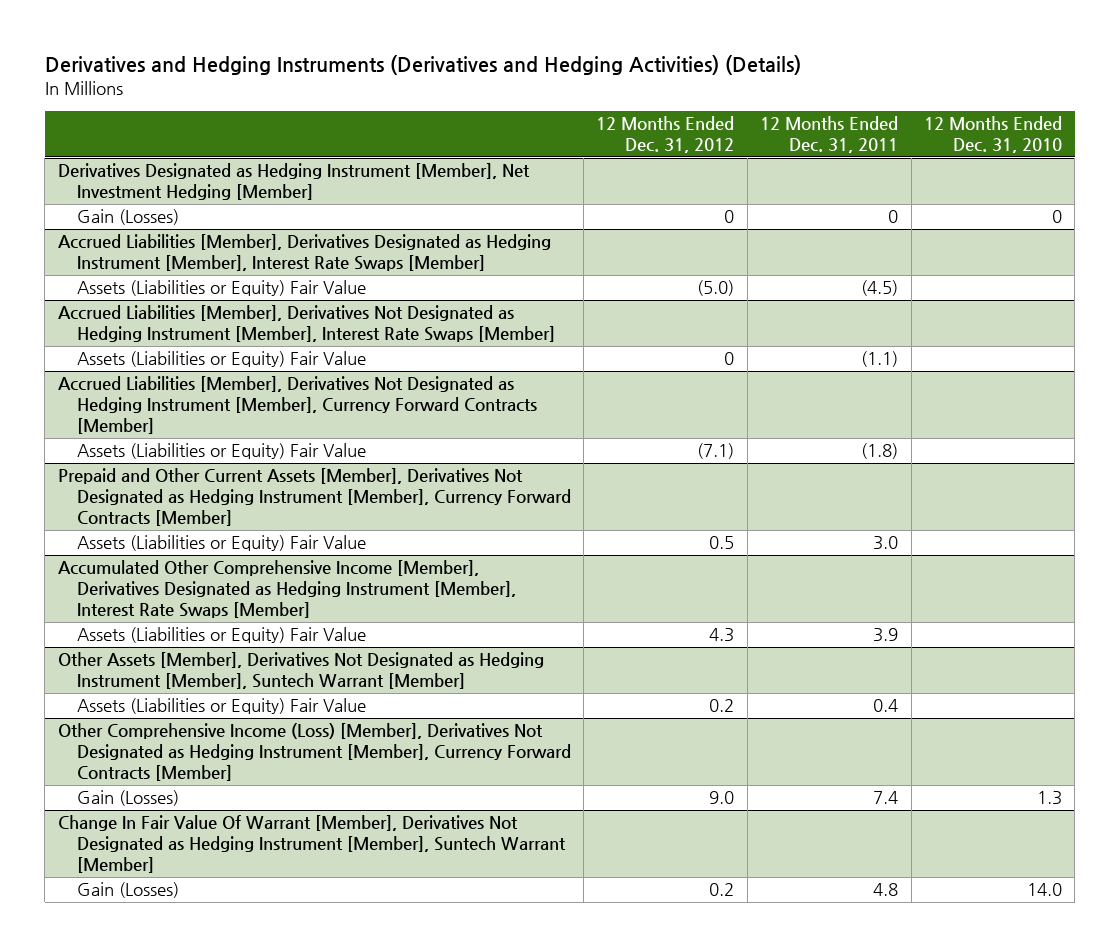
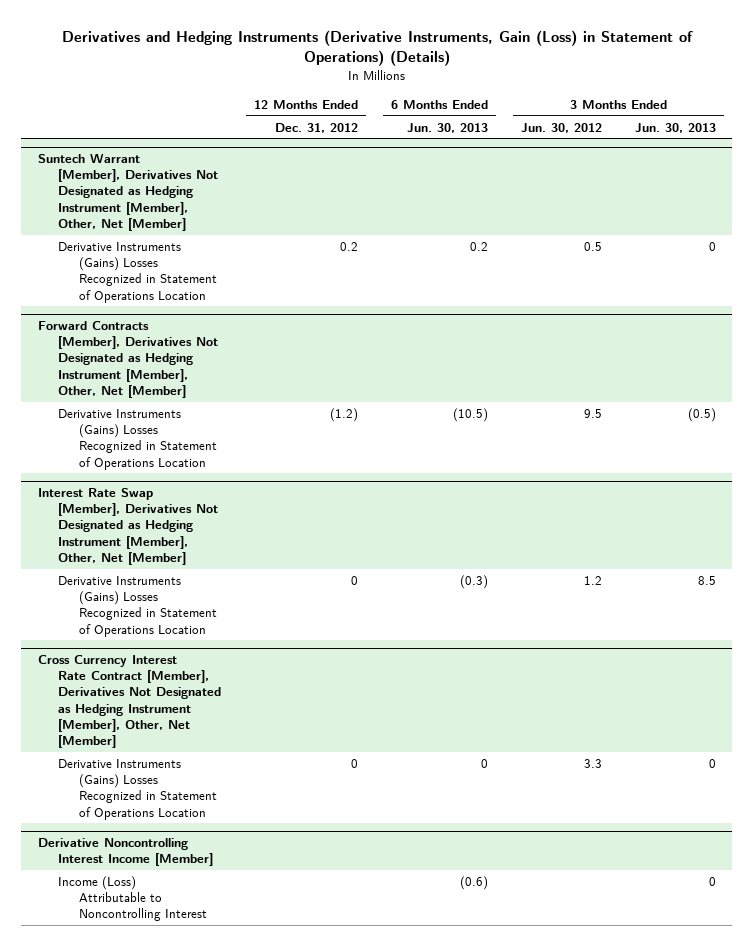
- Derivatives and Hedging Instruments (Derivatives and Hedging Activities) (Details)
+ Derivatives and Hedging Instruments (Derivative Instruments, Gain (Loss) in Statement of Operations) (Details)
- | 12 Months Ended Dec. 31, 2012 | 12 Months Ended Dec. 31, 2011 | 12 Months Ended Dec. 31, 2010
+ | 12 Months Ended Dec. 31, 2012 | 6 Months Ended Jun. 30, 2013 | 3 Months Ended Jun. 30, 2012 | 3 Months Ended Jun. 30, 2013
- Derivatives Designated as Hedging Instrument [Member], Net Investment Hedging [Member]
- Gain (Losses) | 0 | 0 | 0
- Accrued Liabilities [Member], Derivatives Designated as Hedging Instrument [Member], Interest Rate Swaps [Member]
- Assets (Liabilities or Equity) Fair Value | (5.0) | (4.5) |
- Accrued Liabilities [Member], Derivatives Not Designated as Hedging Instrument [Member], Interest Rate Swaps [Member]
- Assets (Liabilities or Equity) Fair Value | 0 | (1.1) |
- Accrued Liabilities [Member], Derivatives Not Designated as Hedging Instrument [Member], Currency Forward Contracts [Member]
- Assets (Liabilities or Equity) Fair Value | (7.1) | (1.8) |
- Prepaid and Other Current Assets [Member], Derivatives Not Designated as Hedging Instrument [Member], Currency Forward Contracts [Member]
- Assets (Liabilities or Equity) Fair Value | 0.5 | 3.0 |
- Accumulated Other Comprehensive Income [Member], Derivatives Designated as Hedging Instrument [Member], Interest Rate Swaps [Member]
- Assets (Liabilities or Equity) Fair Value | 4.3 | 3.9 |
- Other Assets [Member], Derivatives Not Designated as Hedging Instrument [Member], Suntech Warrant [Member]
- Assets (Liabilities or Equity) Fair Value | 0.2 | 0.4 |
- Other Comprehensive Income (Loss) [Member], Derivatives Not Designated as Hedging Instrument [Member], Currency Forward Contracts [Member]
- Gain (Losses) | 9.0 | 7.4 | 1.3
- Change In Fair Value Of Warrant [Member], Derivatives Not Designated as Hedging Instrument [Member], Suntech Warrant [Member]
- Gain (Losses) | 0.2 | 4.8 | 14.0
+ Suntech Warrant [Member], Derivatives Not Designated as Hedging Instrument [Member], Other, Net [Member]
+ Derivative Instruments (Gains) Losses Recognized in Statement of Operations Location | 0.2 | 0.2 | 0.5 | 0
+ Forward Contracts [Member], Derivatives Not Designated as Hedging Instrument [Member], Other, Net [Member]
+ Derivative Instruments (Gains) Losses Recognized in Statement of Operations Location | (1.2) | (10.5) | 9.5 | (0.5)
+ Interest Rate Swap [Member], Derivatives Not Designated as Hedging Instrument [Member], Other, Net [Member]
+ Derivative Instruments (Gains) Losses Recognized in Statement of Operations Location | 0 | (0.3) | 1.2 | 8.5
+ Cross Currency Interest Rate Contract [Member], Derivatives Not Designated as Hedging Instrument [Member], Other, Net [Member]
+ Derivative Instruments (Gains) Losses Recognized in Statement of Operations Location | 0 | 0 | 3.3 | 0
+ Derivative Noncontrolling Interest Income [Member]
+ Income (Loss) Attributable to Noncontrolling Interest | | (0.6) | | 0

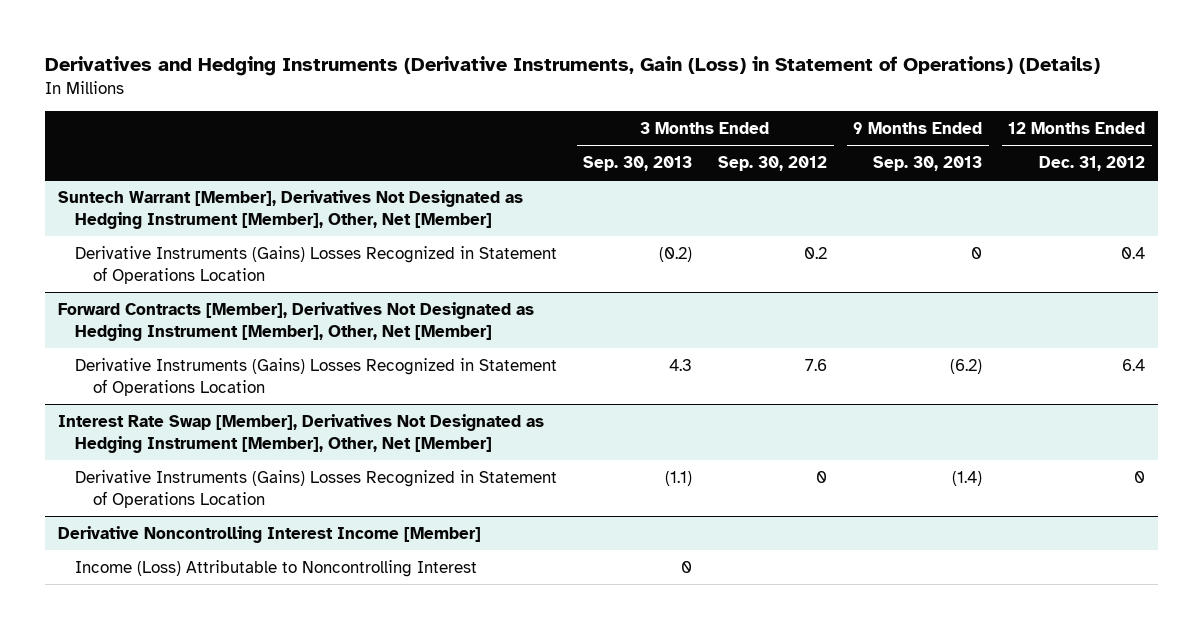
- | 12 Months Ended Dec. 31, 2012 | 6 Months Ended Jun. 30, 2013 | 3 Months Ended Jun. 30, 2012 | 3 Months Ended Jun. 30, 2013
+ | 3 Months Ended Sep. 30, 2013 | 3 Months Ended Sep. 30, 2012 | 9 Months Ended Sep. 30, 2013 | 12 Months Ended Dec. 31, 2012
@ Suntech Warrant [Member], Derivatives Not Designated as Hedging Instrument [Member], Other, Net [Member]
- Derivative Instruments (Gains) Losses Recognized in Statement of Operations Location | 0.2 | 0.2 | 0.5 | 0
+ Derivative Instruments (Gains) Losses Recognized in Statement of Operations Location | (0.2) | 0.2 | 0 | 0.4
@ Forward Contracts [Member], Derivatives Not Designated as Hedging Instrument [Member], Other, Net [Member]
- Derivative Instruments (Gains) Losses Recognized in Statement of Operations Location | (1.2) | (10.5) | 9.5 | (0.5)
+ Derivative Instruments (Gains) Losses Recognized in Statement of Operations Location | 4.3 | 7.6 | (6.2) | 6.4
- Cross Currency Interest Rate Contract [Member], Derivatives Not Designated as Hedging Instrument [Member], Other, Net [Member]
- Derivative Instruments (Gains) Losses Recognized in Statement of Operations Location | 0 | 0 | 3.3 | 0

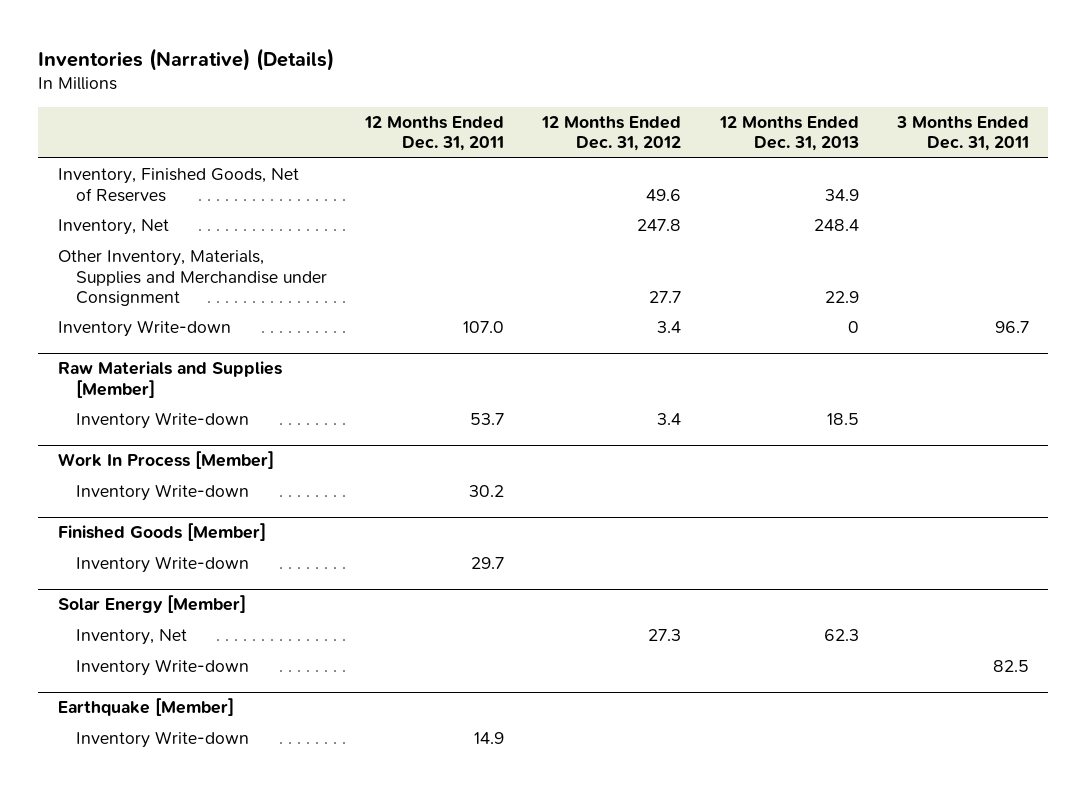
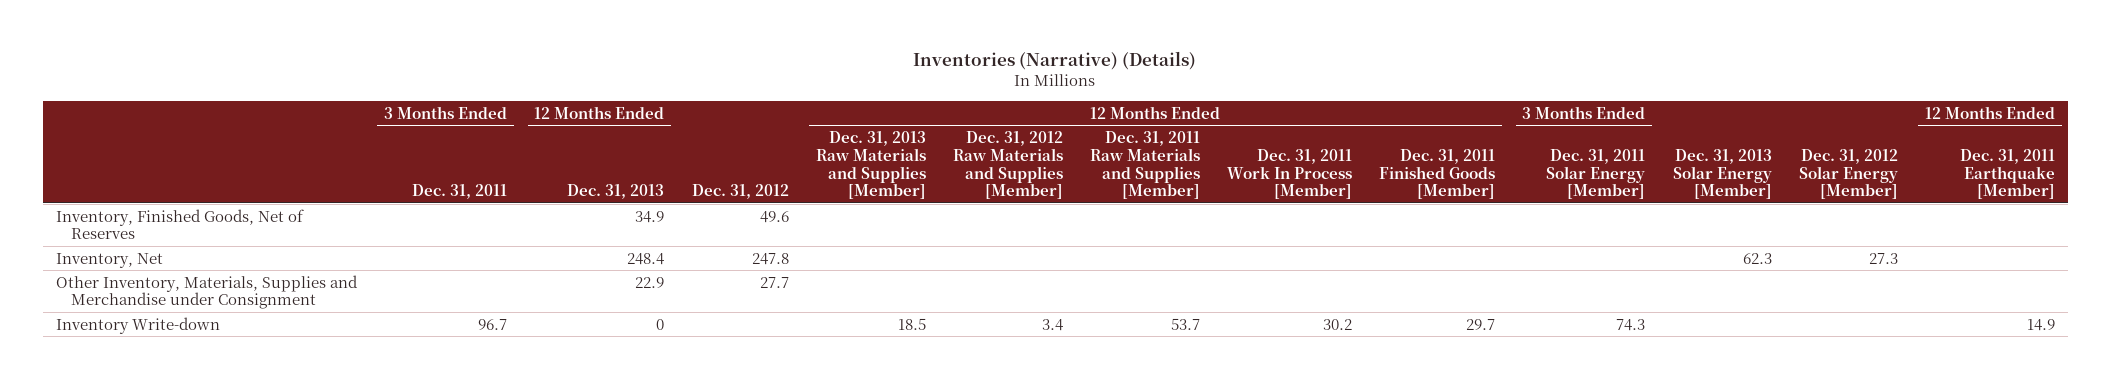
- | 12 Months Ended Dec. 31, 2011 | 12 Months Ended Dec. 31, 2012 | 12 Months Ended Dec. 31, 2013 | 3 Months Ended Dec. 31, 2011
+ | 3 Months Ended Dec. 31, 2011 | 12 Months Ended Dec. 31, 2013 | Dec. 31, 2012 | 12 Months Ended Dec. 31, 2013 Raw Materials and Supplies [Member] | 12 Months Ended Dec. 31, 2012 Raw Materials and Supplies [Member] | 12 Months Ended Dec. 31, 2011 Raw Materials and Supplies [Member] | 12 Months Ended Dec. 31, 2011 Work In Process [Member] | 12 Months Ended Dec. 31, 2011 Finished Goods [Member] | 3 Months Ended Dec. 31, 2011 Solar Energy [Member] | Dec. 31, 2013 Solar Energy [Member] | Dec. 31, 2012 Solar Energy [Member] | 12 Months Ended Dec. 31, 2011 Earthquake [Member]
- Raw Materials and Supplies [Member]
- Inventory Write-down | 53.7 | 3.4 | 18.5 |
- Work In Process [Member]
- Inventory Write-down | 30.2 | | |
- Finished Goods [Member]
- Inventory Write-down | 29.7 | | |
- Solar Energy [Member]
- Inventory, Net | | 27.3 | 62.3 |
- Inventory Write-down | | | | 82.5
- Earthquake [Member]
- Inventory Write-down | 14.9 | | |

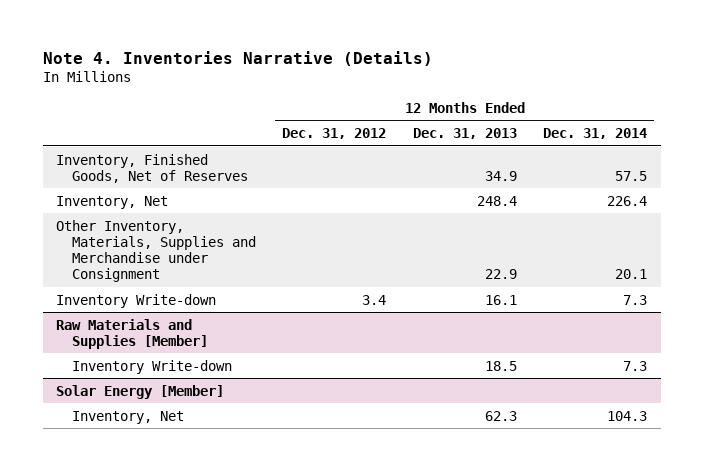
- Inventories (Narrative) (Details)
+ Note 4. Inventories Narrative (Details)
- | 3 Months Ended Dec. 31, 2011 | 12 Months Ended Dec. 31, 2013 | Dec. 31, 2012 | 12 Months Ended Dec. 31, 2013 Raw Materials and Supplies [Member] | 12 Months Ended Dec. 31, 2012 Raw Materials and Supplies [Member] | 12 Months Ended Dec. 31, 2011 Raw Materials and Supplies [Member] | 12 Months Ended Dec. 31, 2011 Work In Process [Member] | 12 Months Ended Dec. 31, 2011 Finished Goods [Member] | 3 Months Ended Dec. 31, 2011 Solar Energy [Member] | Dec. 31, 2013 Solar Energy [Member] | Dec. 31, 2012 Solar Energy [Member] | 12 Months Ended Dec. 31, 2011 Earthquake [Member]
+ | 12 Months Ended Dec. 31, 2012 | 12 Months Ended Dec. 31, 2013 | 12 Months Ended Dec. 31, 2014
- Inventory Write-down | 96.7 | 0 | | 18.5 | 3.4 | 53.7 | 30.2 | 29.7 | 74.3 | | | 14.9
+ Inventory Write-down | 3.4 | 16.1 | 7.3
+ Raw Materials and Supplies [Member]
+ Inventory Write-down | | 18.5 | 7.3
+ Solar Energy [Member]
+ Inventory, Net | | 62.3 | 104.3

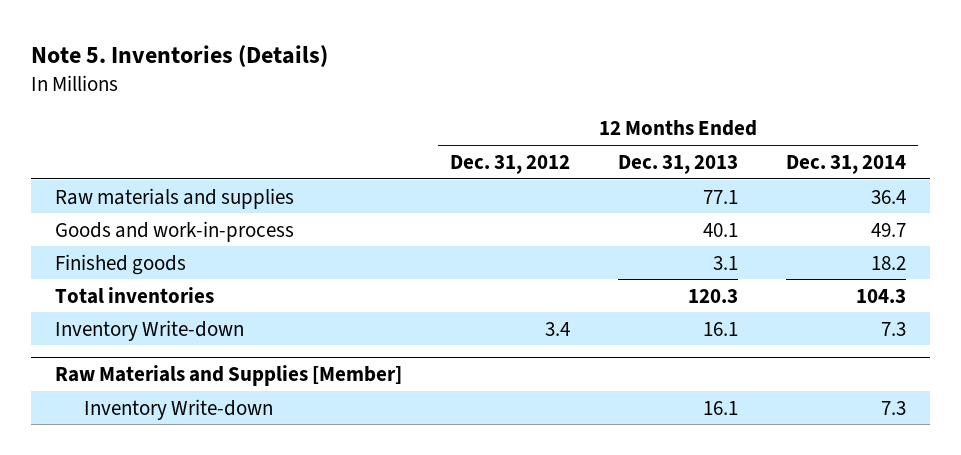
- Note 4. Inventories Narrative (Details)
+ Note 5. Inventories (Details)
- Inventory, Finished Goods, Net of Reserves | | 34.9 | 57.5
- Inventory, Net | | 248.4 | 226.4
- Other Inventory, Materials, Supplies and Merchandise under Consignment | | 22.9 | 20.1
+ Raw materials and supplies | | 77.1 | 36.4
+ Goods and work-in-process | | 40.1 | 49.7
+ Finished goods | | 3.1 | 18.2
+ Total inventories | | 120.3 | 104.3
@ Raw Materials and Supplies [Member]
- Inventory Write-down | | 18.5 | 7.3
- Solar Energy [Member]
- Inventory, Net | | 62.3 | 104.3
@ Raw Materials and Supplies [Member]
+ Inventory Write-down | | 16.1 | 7.3

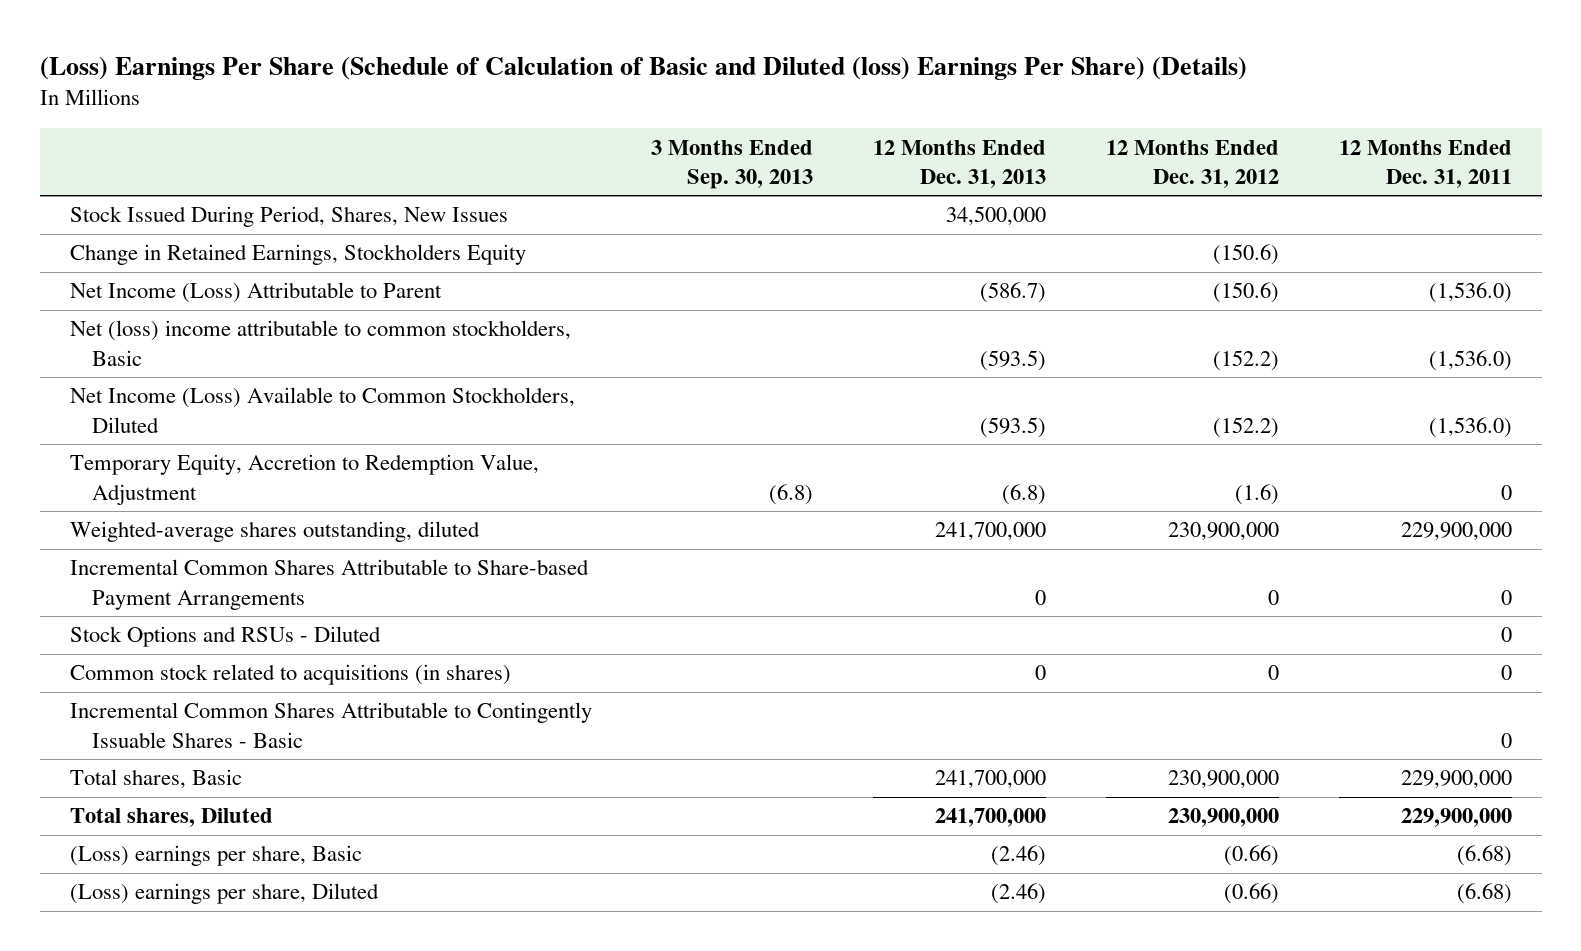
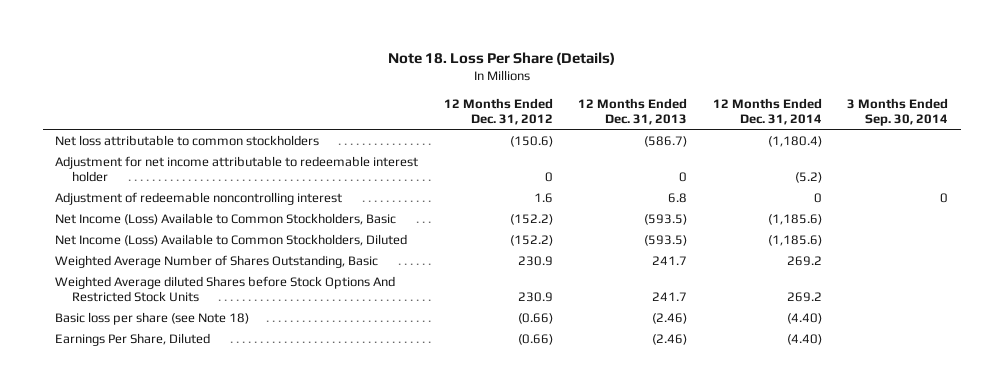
- (Loss) Earnings Per Share (Schedule of Calculation of Basic and Diluted (loss) Earnings Per Share) (Details)
+ Note 18. Loss Per Share (Details)
- | 3 Months Ended Sep. 30, 2013 | 12 Months Ended Dec. 31, 2013 | 12 Months Ended Dec. 31, 2012 | 12 Months Ended Dec. 31, 2011
+ | 12 Months Ended Dec. 31, 2012 | 12 Months Ended Dec. 31, 2013 | 12 Months Ended Dec. 31, 2014 | 3 Months Ended Sep. 30, 2014
- Stock Issued During Period, Shares, New Issues | | 34,500,000 | |
- Change in Retained Earnings, Stockholders Equity | | | (150.6) |
- Net Income (Loss) Attributable to Parent | | (586.7) | (150.6) | (1,536.0)
- Net (loss) income attributable to common stockholders, Basic | | (593.5) | (152.2) | (1,536.0)
+ Net loss attributable to common stockholders | (150.6) | (586.7) | (1,180.4) |
+ Adjustment for net income attributable to redeemable interest holder | 0 | 0 | (5.2) |
+ Adjustment of redeemable noncontrolling interest | 1.6 | 6.8 | 0 | 0
+ Net Income (Loss) Available to Common Stockholders, Basic | (152.2) | (593.5) | (1,185.6) |
- Temporary Equity, Accretion to Redemption Value, Adjustment | (6.8) | (6.8) | (1.6) | 0
- Weighted-average shares outstanding, diluted | | 241,700,000 | 230,900,000 | 229,900,000
- Incremental Common Shares Attributable to Share-based Payment Arrangements | | 0 | 0 | 0
- Stock Options and RSUs - Diluted | | | | 0
- Common stock related to acquisitions (in shares) | | 0 | 0 | 0
- Incremental Common Shares Attributable to Contingently Issuable Shares - Basic | | | | 0
- Total shares, Basic | | 241,700,000 | 230,900,000 | 229,900,000
- Total shares, Diluted | | 241,700,000 | 230,900,000 | 229,900,000
- (Loss) earnings per share, Basic | | (2.46) | (0.66) | (6.68)
- (Loss) earnings per share, Diluted | | (2.46) | (0.66) | (6.68)
+ Weighted Average Number of Shares Outstanding, Basic | 230.9 | 241.7 | 269.2 |
+ Weighted Average diluted Shares before Stock Options And Restricted Stock Units | 230.9 | 241.7 | 269.2 |
+ Basic loss per share (see Note 18) | (0.66) | (2.46) | (4.40) |
+ Earnings Per Share, Diluted | (0.66) | (2.46) | (4.40) |

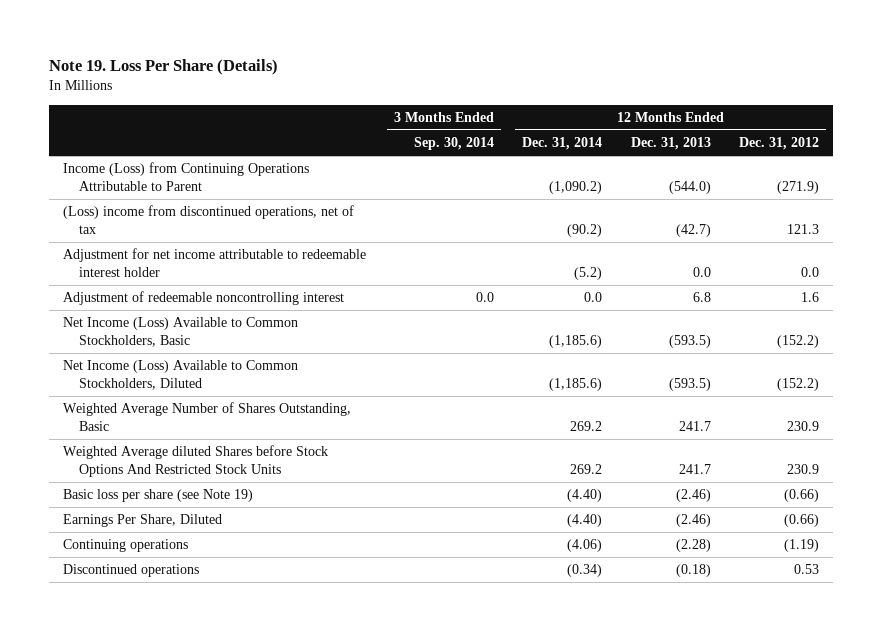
- Note 18. Loss Per Share (Details)
+ Note 19. Loss Per Share (Details)
- | 12 Months Ended Dec. 31, 2012 | 12 Months Ended Dec. 31, 2013 | 12 Months Ended Dec. 31, 2014 | 3 Months Ended Sep. 30, 2014
+ | 3 Months Ended Sep. 30, 2014 | 12 Months Ended Dec. 31, 2014 | 12 Months Ended Dec. 31, 2013 | 12 Months Ended Dec. 31, 2012
- Net loss attributable to common stockholders | (150.6) | (586.7) | (1,180.4) |
- Adjustment for net income attributable to redeemable interest holder | 0 | 0 | (5.2) |
- Adjustment of redeemable noncontrolling interest | 1.6 | 6.8 | 0 | 0
+ Income (Loss) from Continuing Operations Attributable to Parent | | (1,090.2) | (544.0) | (271.9)
+ (Loss) income from discontinued operations, net of tax | | (90.2) | (42.7) | 121.3
+ Adjustment for net income attributable to redeemable interest holder | | (5.2) | 0.0 | 0.0
+ Adjustment of redeemable noncontrolling interest | 0.0 | 0.0 | 6.8 | 1.6
- Basic loss per share (see Note 18) | (0.66) | (2.46) | (4.40) |
+ Basic loss per share (see Note 19) | | (4.40) | (2.46) | (0.66)
+ Continuing operations | | (4.06) | (2.28) | (1.19)
+ Discontinued operations | | (0.34) | (0.18) | 0.53

